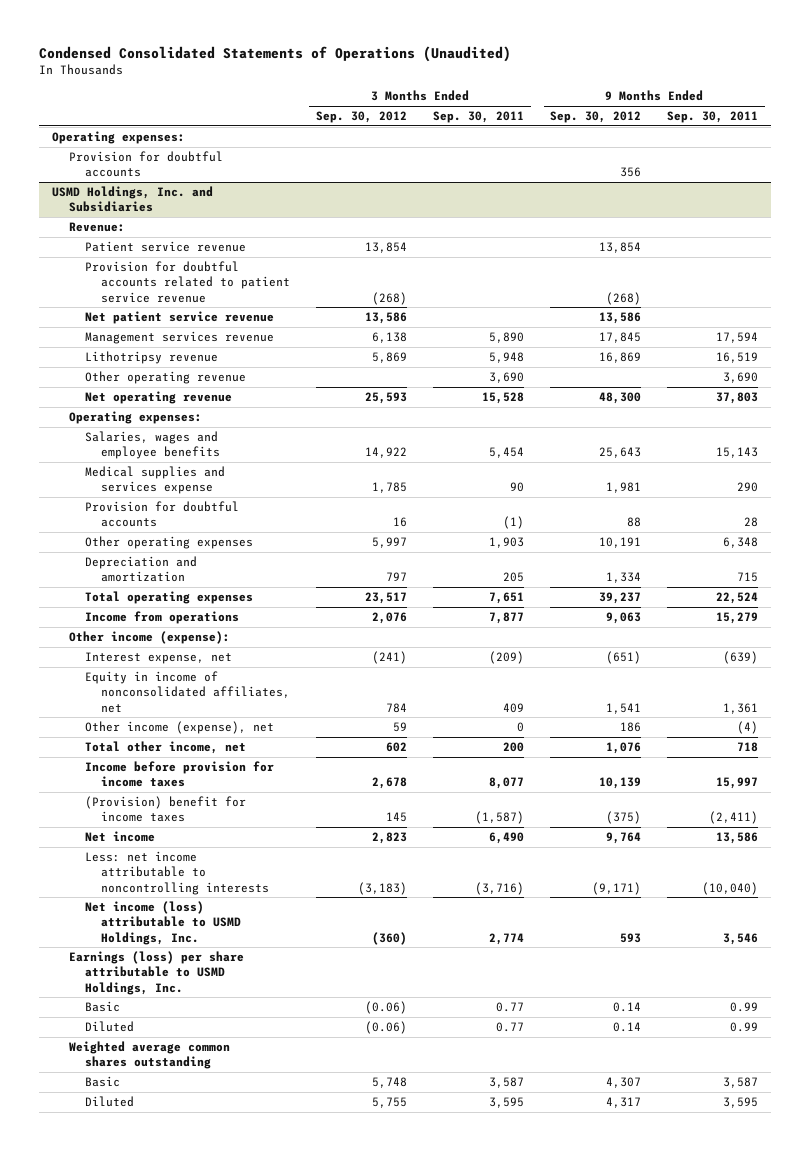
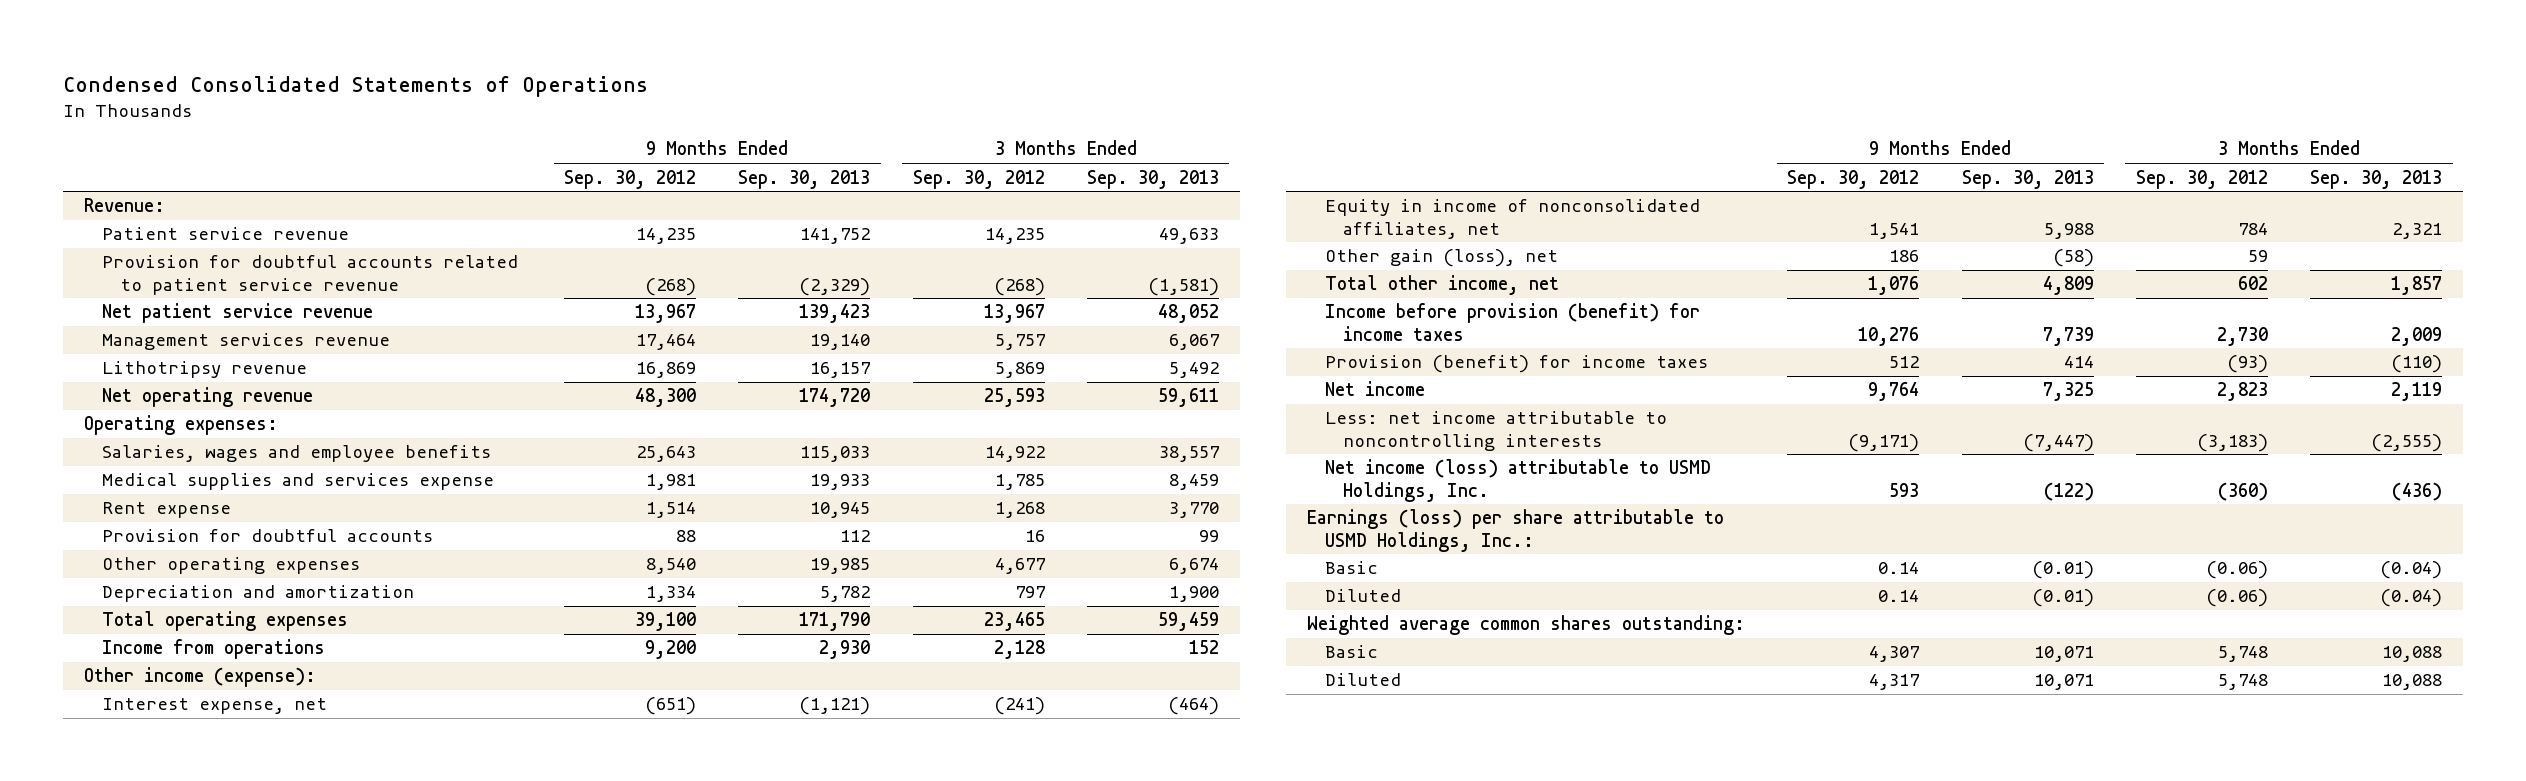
- Condensed Consolidated Statements of Operations (Unaudited)
+ Condensed Consolidated Statements of Operations
- | 3 Months Ended Sep. 30, 2012 | 3 Months Ended Sep. 30, 2011 | 9 Months Ended Sep. 30, 2012 | 9 Months Ended Sep. 30, 2011
+ | 9 Months Ended Sep. 30, 2012 | 9 Months Ended Sep. 30, 2013 | 3 Months Ended Sep. 30, 2012 | 3 Months Ended Sep. 30, 2013
- Operating expenses:
- Provision for doubtful accounts | | | 356 |
- USMD Holdings, Inc. and Subsidiaries
- Patient service revenue | 13,854 | | 13,854 |
+ Patient service revenue | 14,235 | 141,752 | 14,235 | 49,633
- Net patient service revenue | 13,586 | | 13,586 |
- Management services revenue | 6,138 | 5,890 | 17,845 | 17,594
+ Net patient service revenue | 13,967 | 139,423 | 13,967 | 48,052
+ Management services revenue | 17,464 | 19,140 | 5,757 | 6,067
- Other operating revenue | | 3,690 | | 3,690
+ Rent expense | 1,514 | 10,945 | 1,268 | 3,770
- Other operating expenses | 5,997 | 1,903 | 10,191 | 6,348
+ Other operating expenses | 8,540 | 19,985 | 4,677 | 6,674
- Total operating expenses | 23,517 | 7,651 | 39,237 | 22,524
- Income from operations | 2,076 | 7,877 | 9,063 | 15,279
+ Total operating expenses | 39,100 | 171,790 | 23,465 | 59,459
+ Income from operations | 9,200 | 2,930 | 2,128 | 152
- Other income (expense), net | 59 | 0 | 186 | (4)
+ Other gain (loss), net | 186 | (58) | 59 |
- Income before provision for income taxes | 2,678 | 8,077 | 10,139 | 15,997
- (Provision) benefit for income taxes | 145 | (1,587) | (375) | (2,411)
+ Income before provision (benefit) for income taxes | 10,276 | 7,739 | 2,730 | 2,009
+ Provision (benefit) for income taxes | 512 | 414 | (93) | (110)
- Earnings (loss) per share attributable to USMD Holdings, Inc.
+ Earnings (loss) per share attributable to USMD Holdings, Inc.:
- Weighted average common shares outstanding
+ Weighted average common shares outstanding:
- Diluted | 5,755 | 3,595 | 4,317 | 3,595
+ Diluted | 4,317 | 10,071 | 5,748 | 10,088

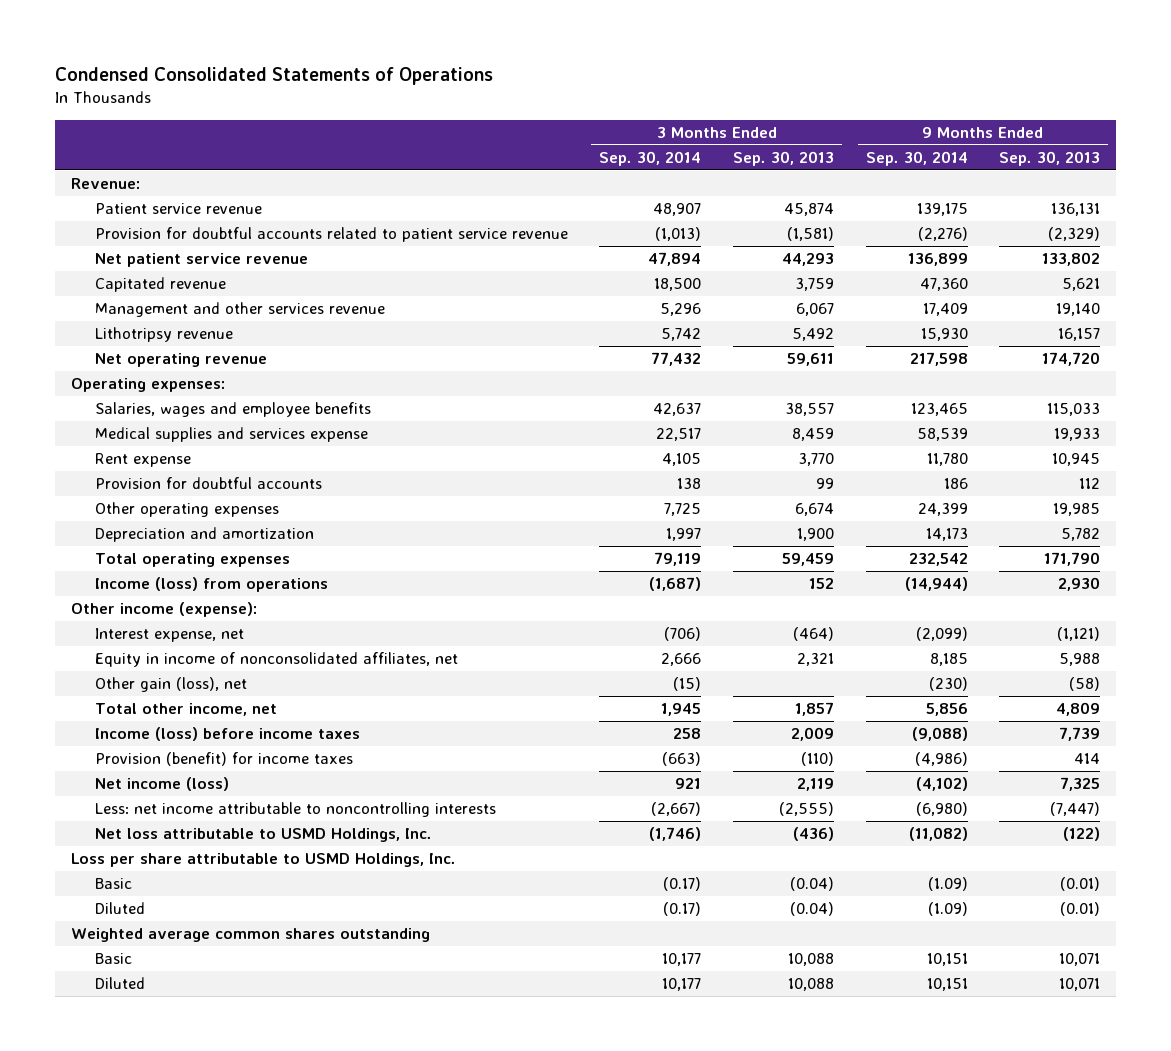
- | 9 Months Ended Sep. 30, 2012 | 9 Months Ended Sep. 30, 2013 | 3 Months Ended Sep. 30, 2012 | 3 Months Ended Sep. 30, 2013
+ | 3 Months Ended Sep. 30, 2014 | 3 Months Ended Sep. 30, 2013 | 9 Months Ended Sep. 30, 2014 | 9 Months Ended Sep. 30, 2013
- Patient service revenue | 14,235 | 141,752 | 14,235 | 49,633
+ Patient service revenue | 48,907 | 45,874 | 139,175 | 136,131
- Net patient service revenue | 13,967 | 139,423 | 13,967 | 48,052
- Management services revenue | 17,464 | 19,140 | 5,757 | 6,067
+ Net patient service revenue | 47,894 | 44,293 | 136,899 | 133,802
+ Capitated revenue | 18,500 | 3,759 | 47,360 | 5,621
+ Management and other services revenue | 5,296 | 6,067 | 17,409 | 19,140
- Income from operations | 9,200 | 2,930 | 2,128 | 152
+ Income (loss) from operations | (1,687) | 152 | (14,944) | 2,930
- Income before provision (benefit) for income taxes | 10,276 | 7,739 | 2,730 | 2,009
+ Income (loss) before income taxes | 258 | 2,009 | (9,088) | 7,739
- Net income | 9,764 | 7,325 | 2,823 | 2,119
+ Net income (loss) | 921 | 2,119 | (4,102) | 7,325
- Net income (loss) attributable to USMD Holdings, Inc. | 593 | (122) | (360) | (436)
- Earnings (loss) per share attributable to USMD Holdings, Inc.:
+ Net loss attributable to USMD Holdings, Inc. | (1,746) | (436) | (11,082) | (122)
+ Loss per share attributable to USMD Holdings, Inc.
- Weighted average common shares outstanding:
+ Weighted average common shares outstanding

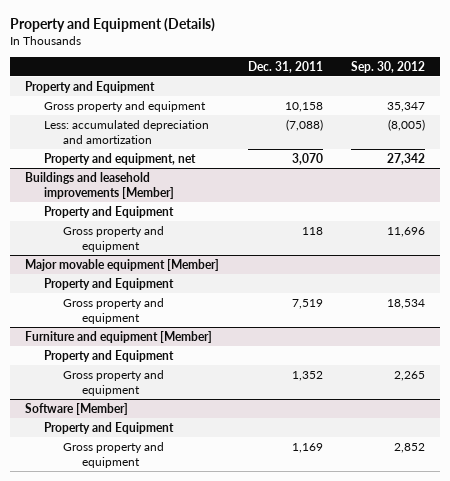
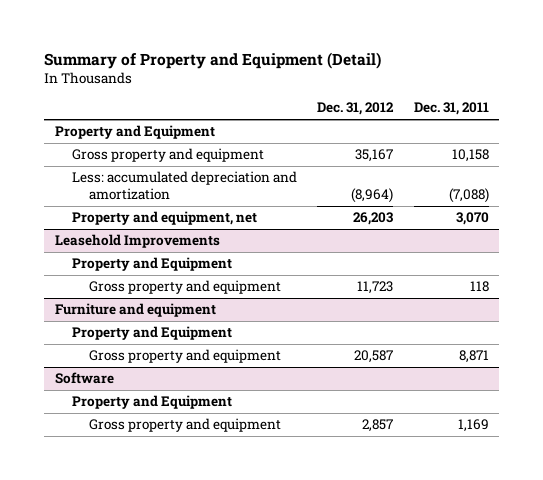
- Property and Equipment (Details)
+ Summary of Property and Equipment (Detail)
- | Dec. 31, 2011 | Sep. 30, 2012
+ | Dec. 31, 2012 | Dec. 31, 2011
- Buildings and leasehold improvements [Member]
+ Leasehold Improvements
- Major movable equipment [Member]
- Property and Equipment
- Gross property and equipment | 7,519 | 18,534
- Furniture and equipment [Member]
+ Furniture and equipment
- Gross property and equipment | 1,352 | 2,265
- Software [Member]
+ Gross property and equipment | 20,587 | 8,871
+ Software

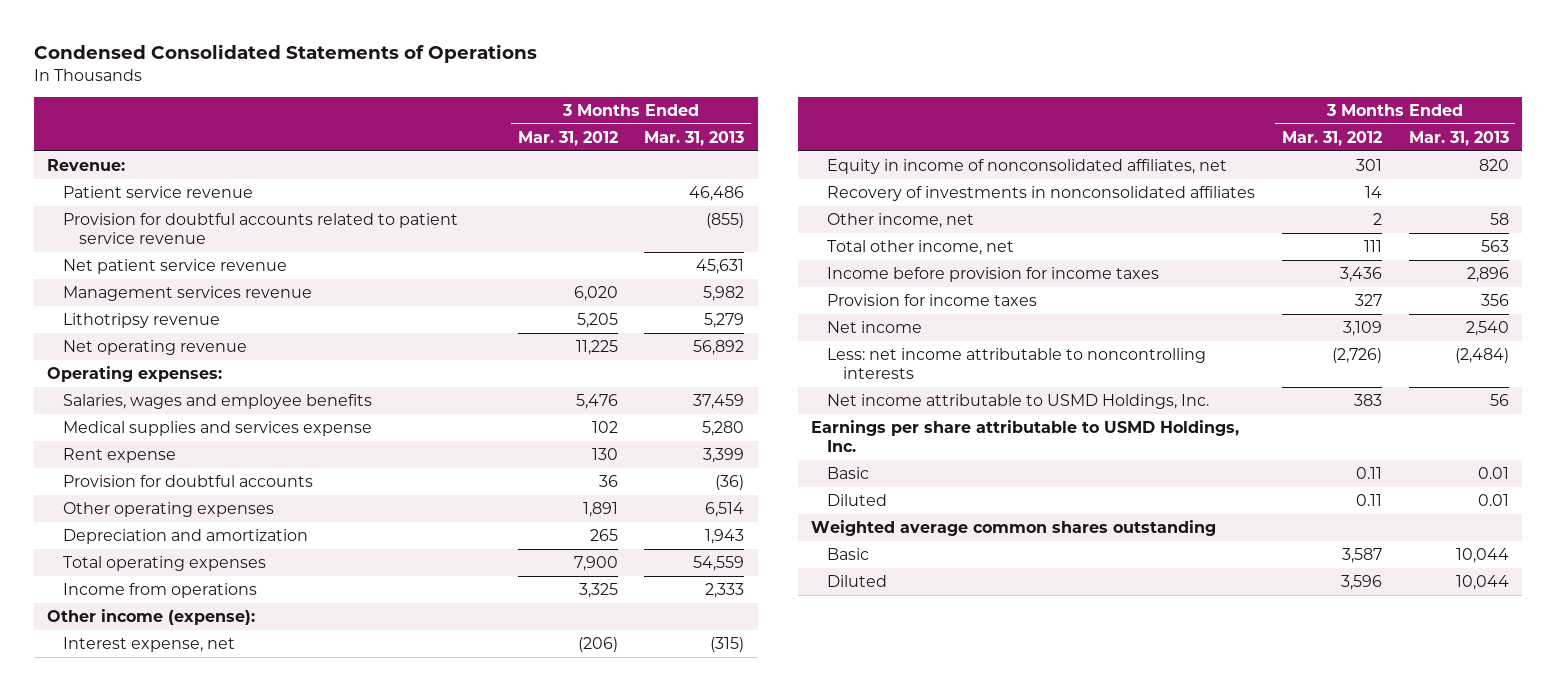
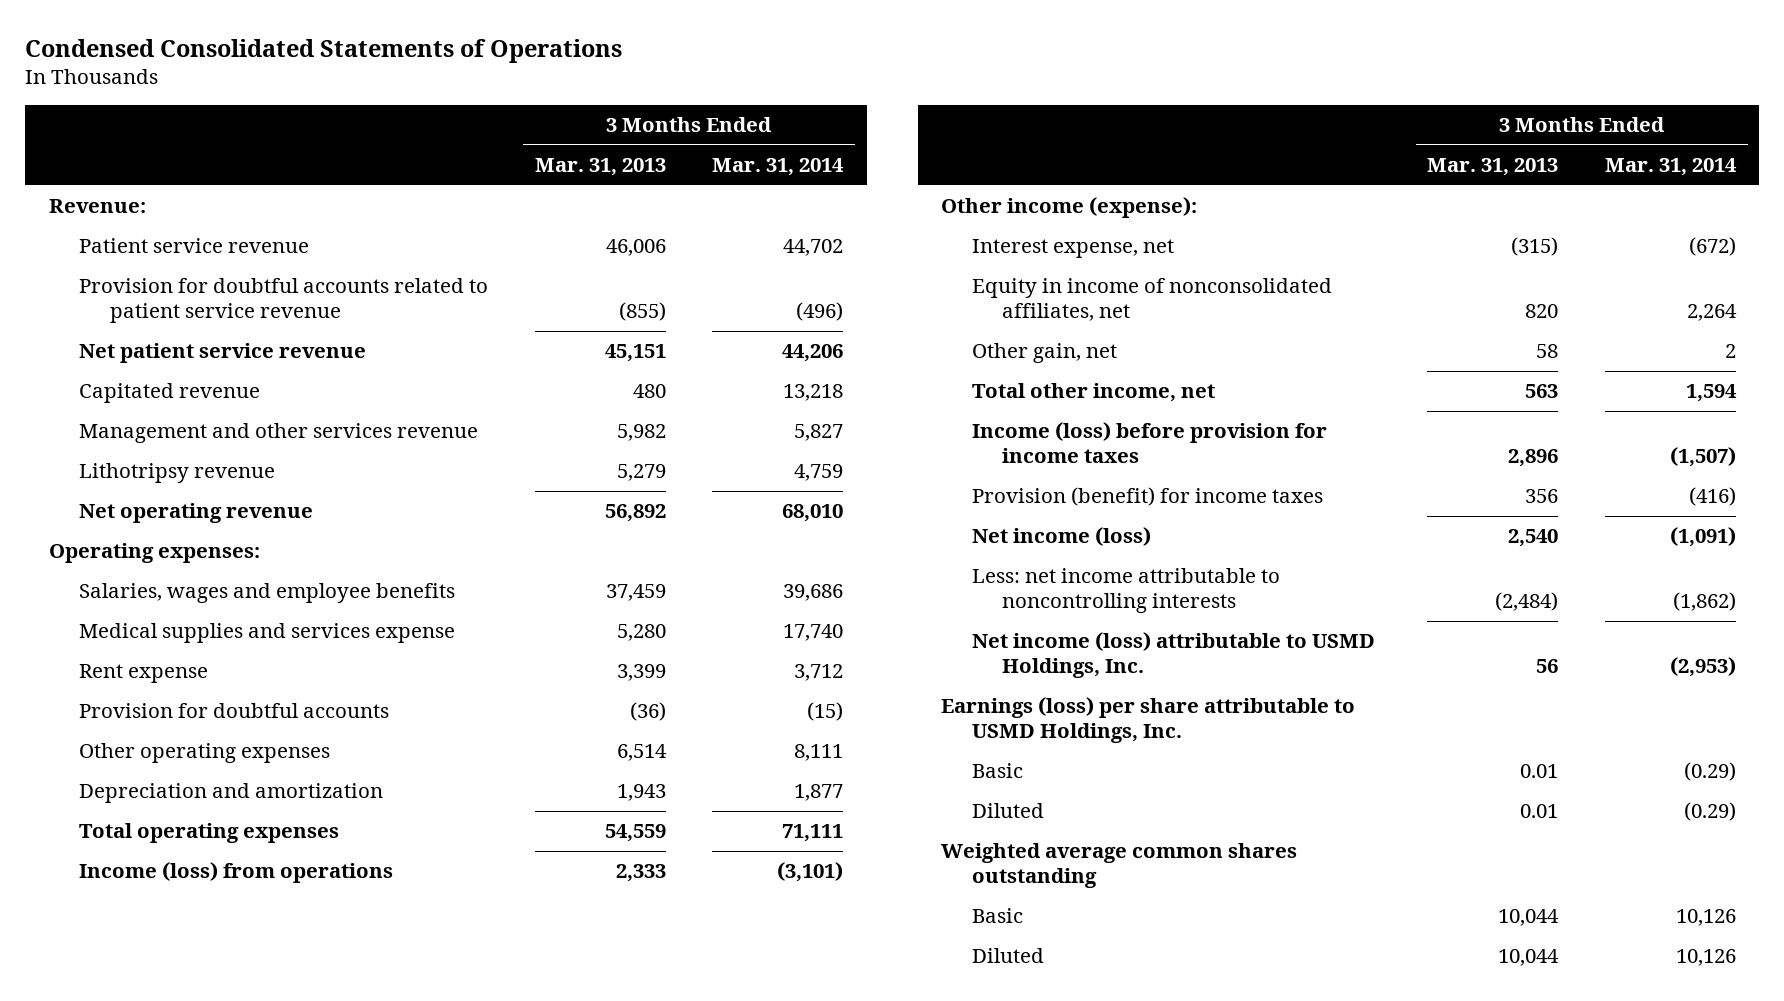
- | 3 Months Ended Mar. 31, 2012 | 3 Months Ended Mar. 31, 2013
+ | 3 Months Ended Mar. 31, 2013 | 3 Months Ended Mar. 31, 2014
- Patient service revenue | | 46,486
+ Patient service revenue | 46,006 | 44,702
- Net patient service revenue | | 45,631
- Management services revenue | 6,020 | 5,982
+ Net patient service revenue | 45,151 | 44,206
+ Capitated revenue | 480 | 13,218
+ Management and other services revenue | 5,982 | 5,827
- Income from operations | 3,325 | 2,333
+ Income (loss) from operations | 2,333 | (3,101)
- Recovery of investments in nonconsolidated affiliates | 14 |
- Other income, net | 2 | 58
+ Other gain, net | 58 | 2
- Income before provision for income taxes | 3,436 | 2,896
- Provision for income taxes | 327 | 356
- Net income | 3,109 | 2,540
+ Income (loss) before provision for income taxes | 2,896 | (1,507)
+ Provision (benefit) for income taxes | 356 | (416)
+ Net income (loss) | 2,540 | (1,091)
- Net income attributable to USMD Holdings, Inc. | 383 | 56
- Earnings per share attributable to USMD Holdings, Inc.
+ Net income (loss) attributable to USMD Holdings, Inc. | 56 | (2,953)
+ Earnings (loss) per share attributable to USMD Holdings, Inc.

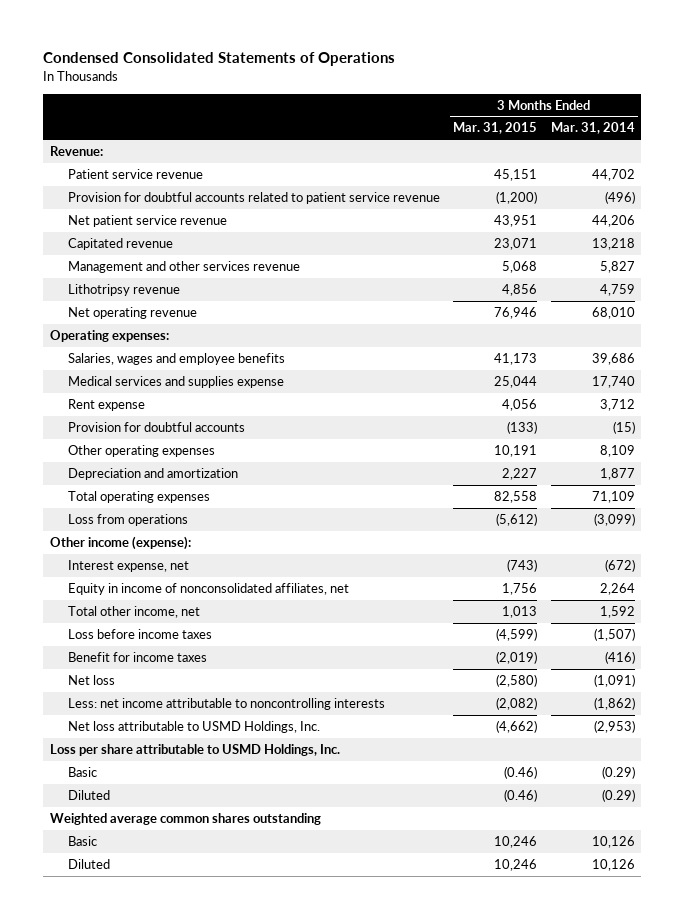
- | 3 Months Ended Mar. 31, 2013 | 3 Months Ended Mar. 31, 2014
+ | 3 Months Ended Mar. 31, 2015 | 3 Months Ended Mar. 31, 2014
- Medical supplies and services expense | 5,280 | 17,740
+ Medical services and supplies expense | 25,044 | 17,740
- Other operating expenses | 6,514 | 8,111
+ Other operating expenses | 10,191 | 8,109
- Total operating expenses | 54,559 | 71,111
- Income (loss) from operations | 2,333 | (3,101)
+ Total operating expenses | 82,558 | 71,109
+ Loss from operations | (5,612) | (3,099)
- Other gain, net | 58 | 2
- Total other income, net | 563 | 1,594
- Income (loss) before provision for income taxes | 2,896 | (1,507)
- Provision (benefit) for income taxes | 356 | (416)
- Net income (loss) | 2,540 | (1,091)
+ Total other income, net | 1,013 | 1,592
+ Loss before income taxes | (4,599) | (1,507)
+ Benefit for income taxes | (2,019) | (416)
+ Net loss | (2,580) | (1,091)
- Net income (loss) attributable to USMD Holdings, Inc. | 56 | (2,953)
- Earnings (loss) per share attributable to USMD Holdings, Inc.
+ Net loss attributable to USMD Holdings, Inc. | (4,662) | (2,953)
+ Loss per share attributable to USMD Holdings, Inc.

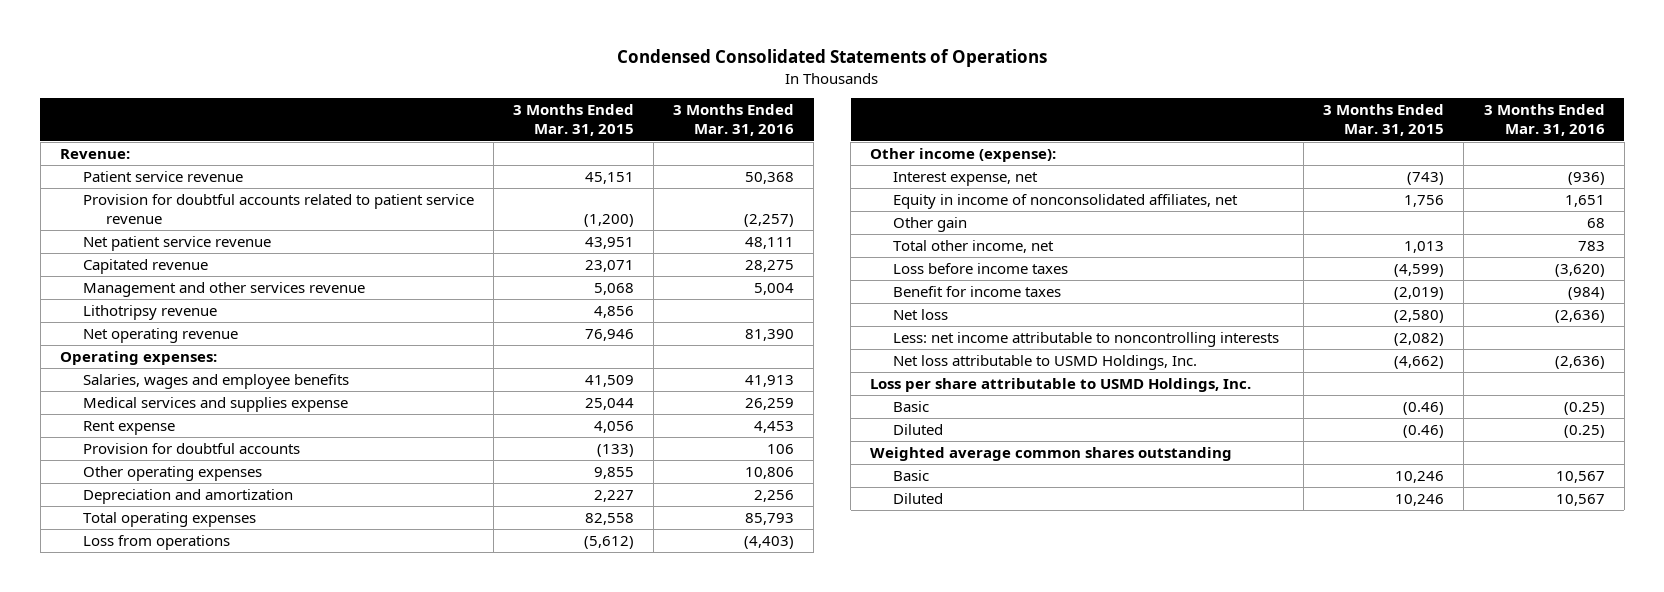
- | 3 Months Ended Mar. 31, 2015 | 3 Months Ended Mar. 31, 2014
+ | 3 Months Ended Mar. 31, 2015 | 3 Months Ended Mar. 31, 2016
- Salaries, wages and employee benefits | 41,173 | 39,686
+ Salaries, wages and employee benefits | 41,509 | 41,913
- Other operating expenses | 10,191 | 8,109
+ Other operating expenses | 9,855 | 10,806
+ Other gain | | 68

